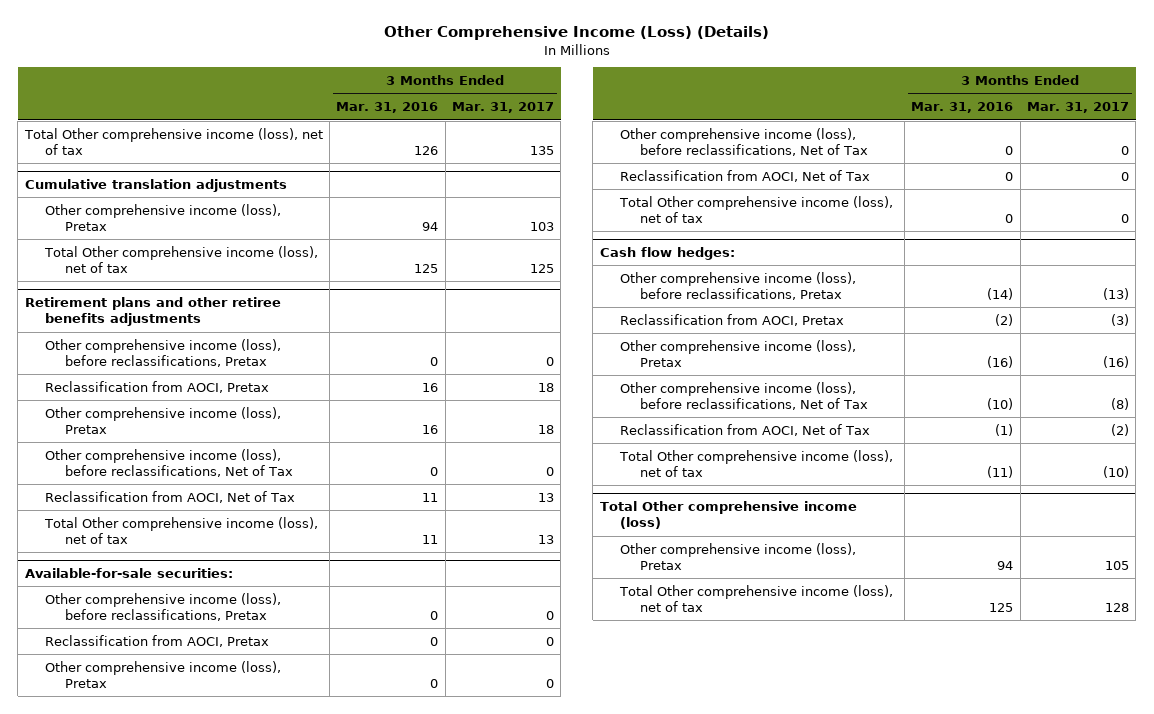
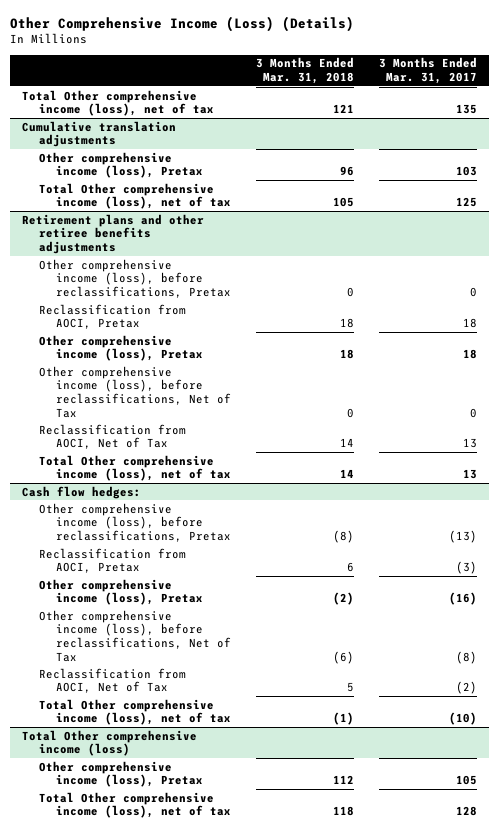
- | 3 Months Ended Mar. 31, 2016 | 3 Months Ended Mar. 31, 2017
+ | 3 Months Ended Mar. 31, 2018 | 3 Months Ended Mar. 31, 2017
- Available-for-sale securities:
- Other comprehensive income (loss), before reclassifications, Pretax | 0 | 0
- Reclassification from AOCI, Pretax | 0 | 0
- Other comprehensive income (loss), Pretax | 0 | 0
- Other comprehensive income (loss), before reclassifications, Net of Tax | 0 | 0
- Reclassification from AOCI, Net of Tax | 0 | 0
- Total Other comprehensive income (loss), net of tax | 0 | 0

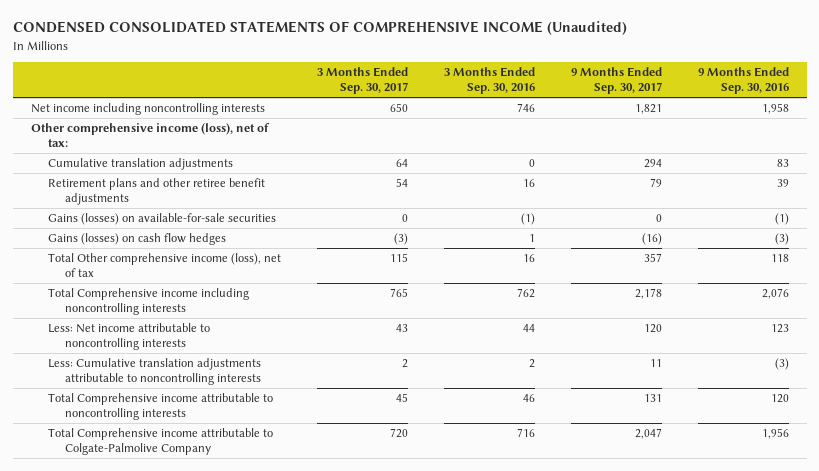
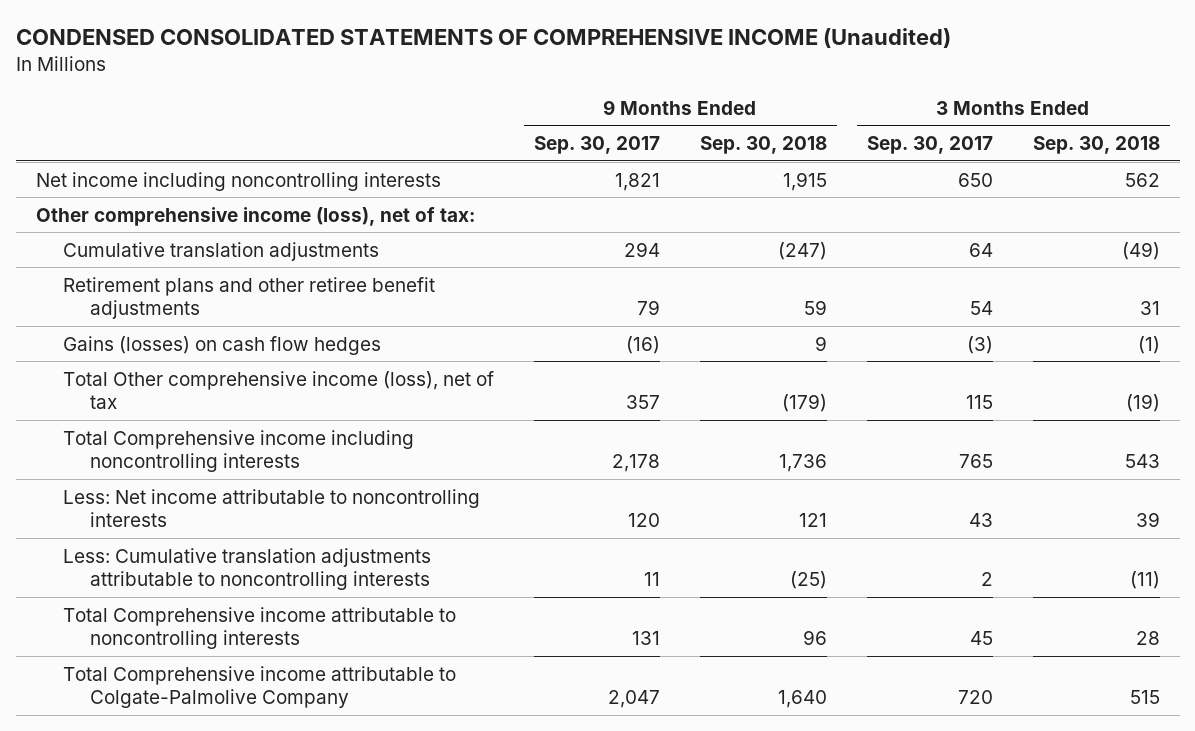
- | 3 Months Ended Sep. 30, 2017 | 3 Months Ended Sep. 30, 2016 | 9 Months Ended Sep. 30, 2017 | 9 Months Ended Sep. 30, 2016
+ | 9 Months Ended Sep. 30, 2017 | 9 Months Ended Sep. 30, 2018 | 3 Months Ended Sep. 30, 2017 | 3 Months Ended Sep. 30, 2018
- Gains (losses) on available-for-sale securities | 0 | (1) | 0 | (1)

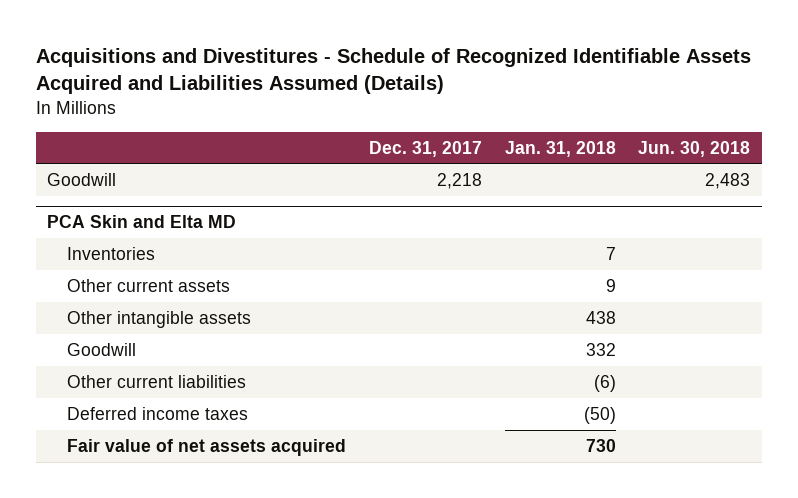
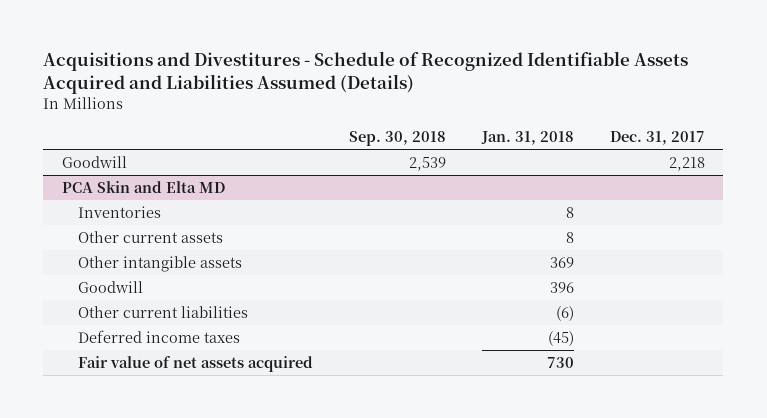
- | Dec. 31, 2017 | Jan. 31, 2018 | Jun. 30, 2018
+ | Sep. 30, 2018 | Jan. 31, 2018 | Dec. 31, 2017
@ PCA Skin and Elta MD
- Inventories | | 7 |
- Other current assets | | 9 |
- Other intangible assets | | 438 |
- Goodwill | | 332 |
+ Inventories | | 8 |
+ Other current assets | | 8 |
+ Other intangible assets | | 369 |
+ Goodwill | | 396 |
- Deferred income taxes | | (50) |
+ Deferred income taxes | | (45) |

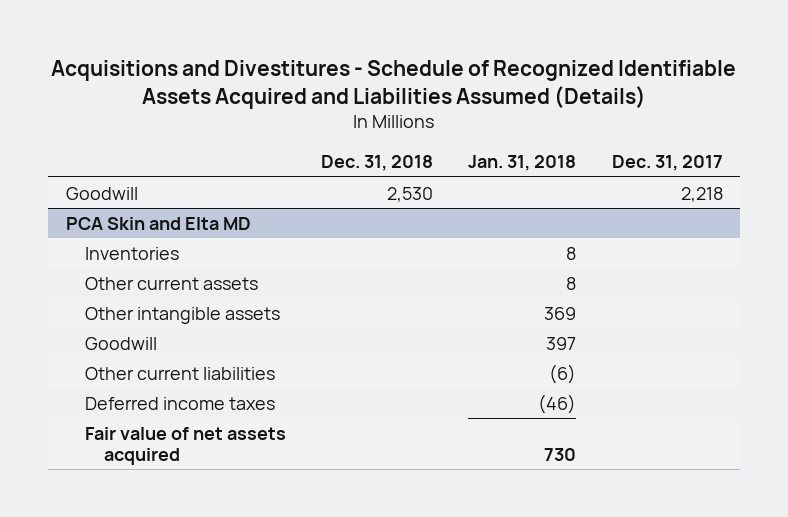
- | Sep. 30, 2018 | Jan. 31, 2018 | Dec. 31, 2017
+ | Dec. 31, 2018 | Jan. 31, 2018 | Dec. 31, 2017
@ PCA Skin and Elta MD
- Goodwill | | 396 |
+ Goodwill | | 397 |
- Deferred income taxes | | (45) |
+ Deferred income taxes | | (46) |

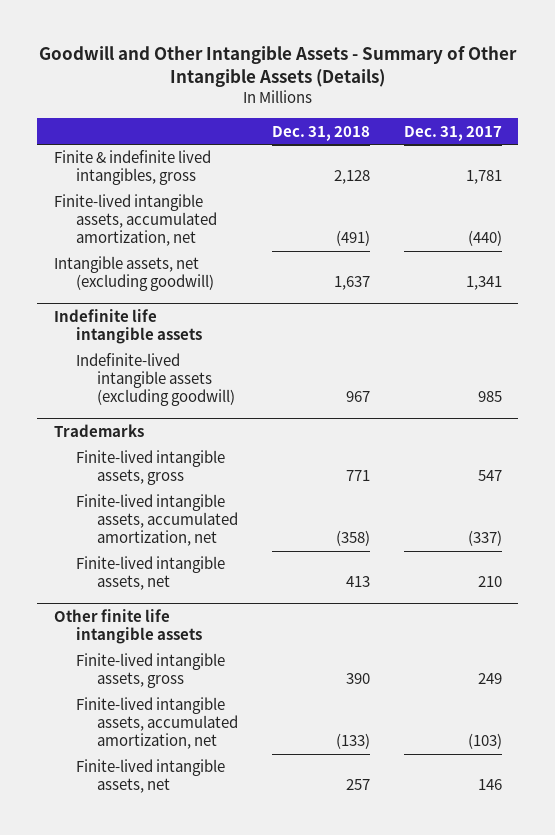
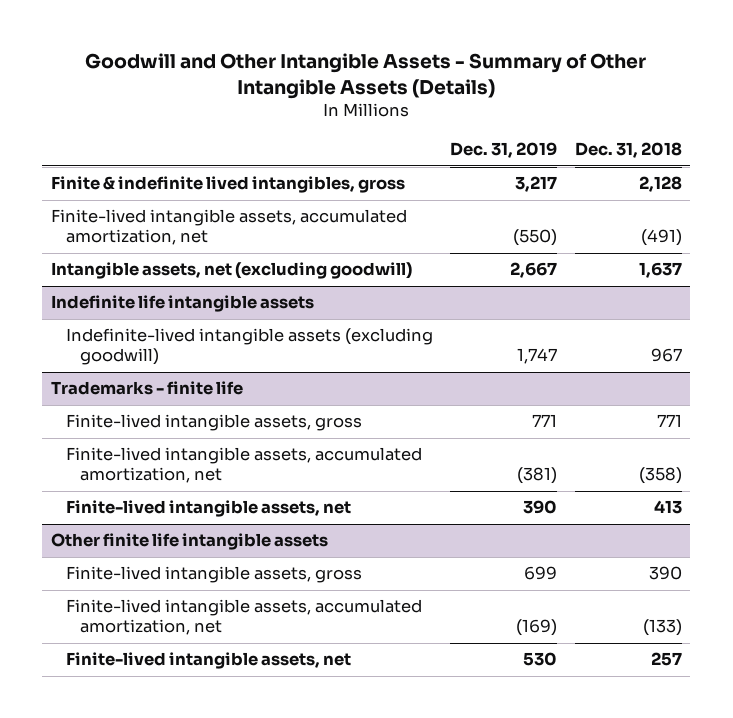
- | Dec. 31, 2018 | Dec. 31, 2017
+ | Dec. 31, 2019 | Dec. 31, 2018
- Trademarks
+ Trademarks - finite life

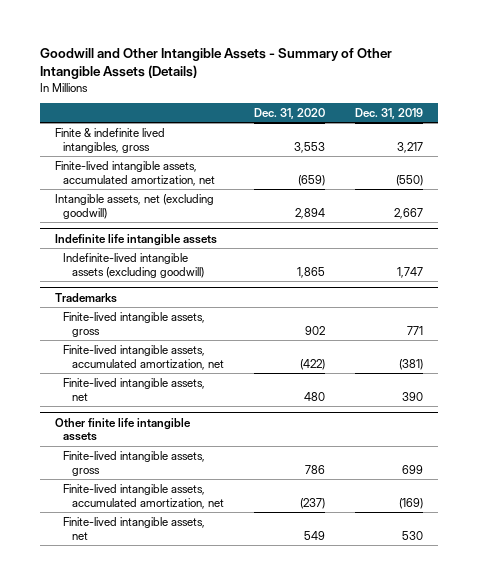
- | Dec. 31, 2019 | Dec. 31, 2018
+ | Dec. 31, 2020 | Dec. 31, 2019
- Trademarks - finite life
+ Trademarks

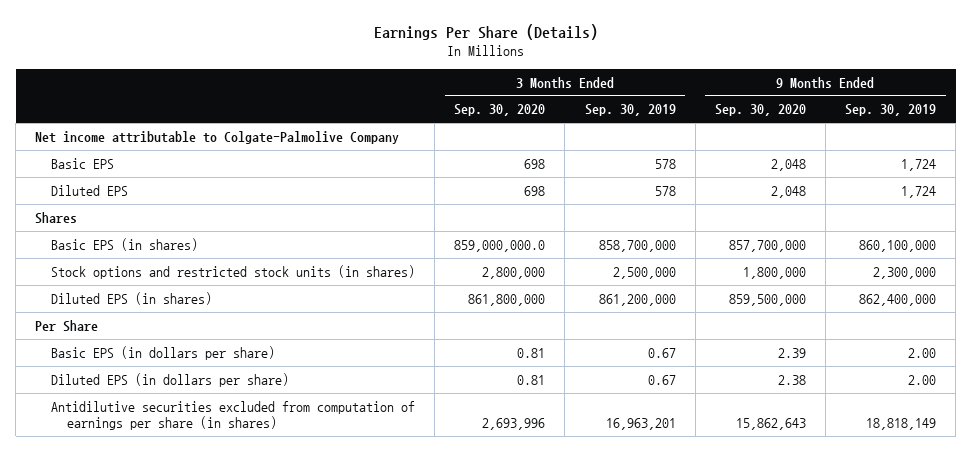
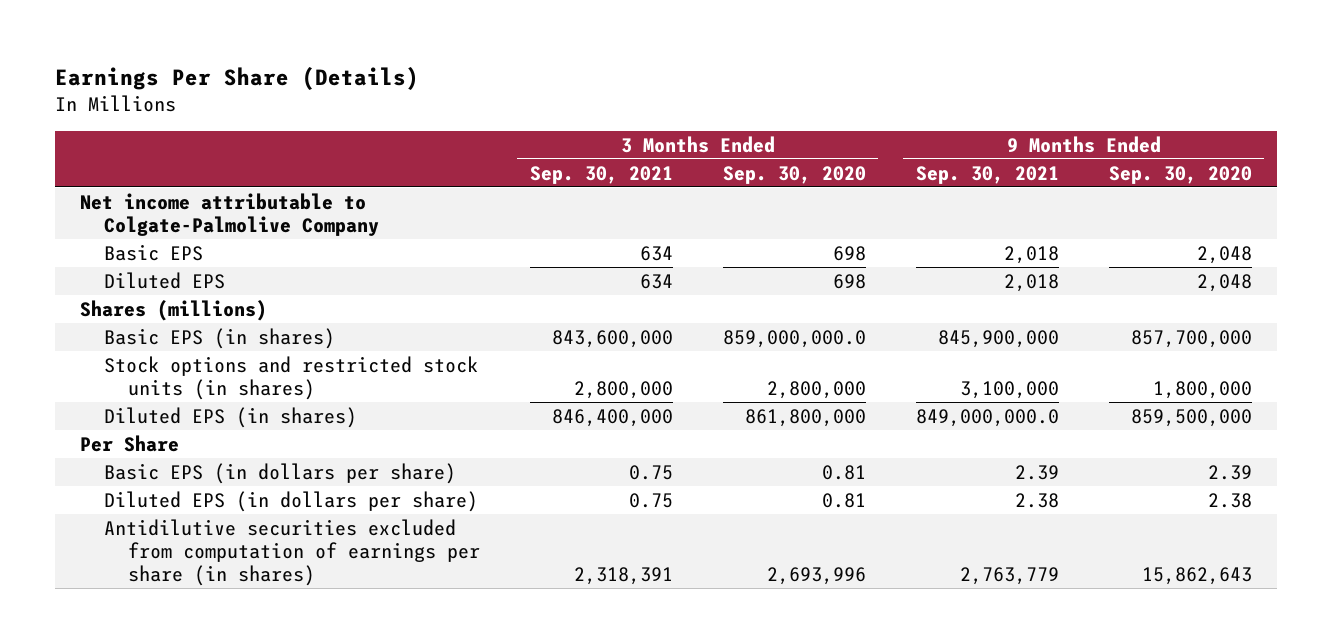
- | 3 Months Ended Sep. 30, 2020 | 3 Months Ended Sep. 30, 2019 | 9 Months Ended Sep. 30, 2020 | 9 Months Ended Sep. 30, 2019
+ | 3 Months Ended Sep. 30, 2021 | 3 Months Ended Sep. 30, 2020 | 9 Months Ended Sep. 30, 2021 | 9 Months Ended Sep. 30, 2020
- Shares
+ Shares (millions)

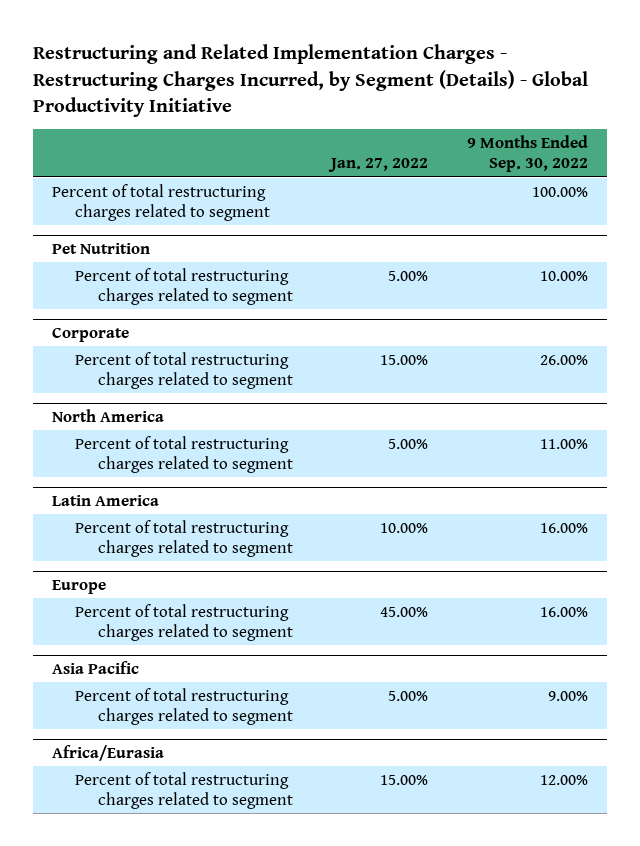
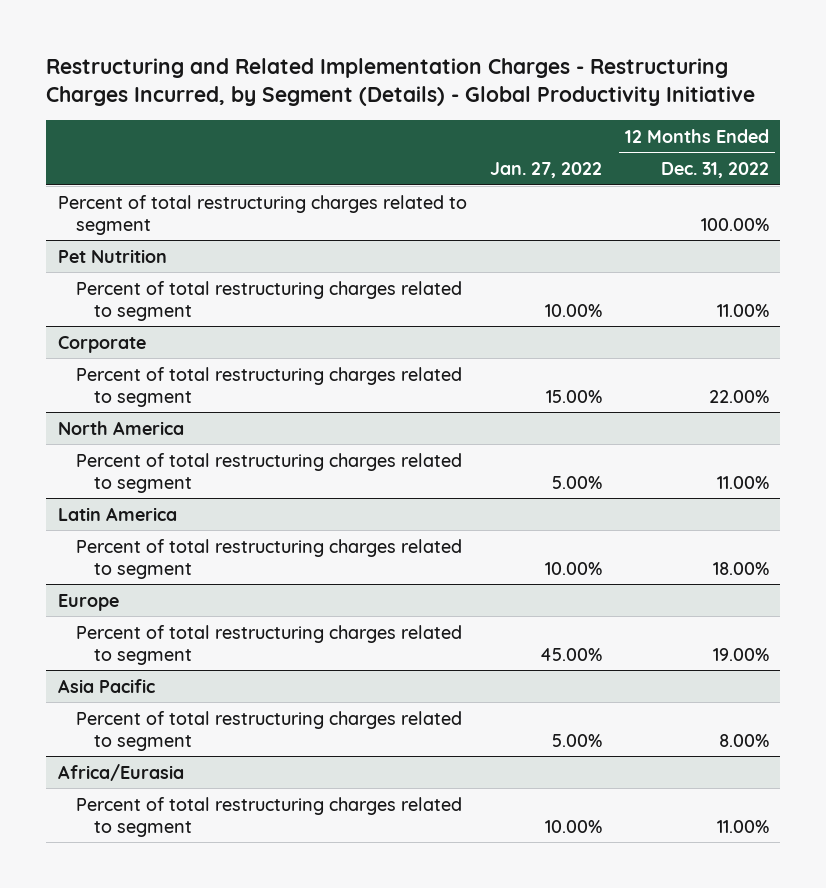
- | Jan. 27, 2022 | 9 Months Ended Sep. 30, 2022
+ | Jan. 27, 2022 | 12 Months Ended Dec. 31, 2022
@ Pet Nutrition
- Percent of total restructuring charges related to segment | 5.00% | 10.00%
+ Percent of total restructuring charges related to segment | 10.00% | 11.00%
@ Africa/Eurasia
- Percent of total restructuring charges related to segment | 15.00% | 12.00%
+ Percent of total restructuring charges related to segment | 10.00% | 11.00%

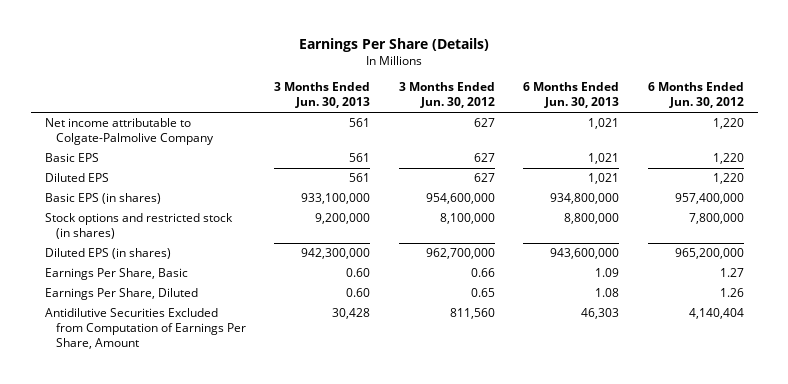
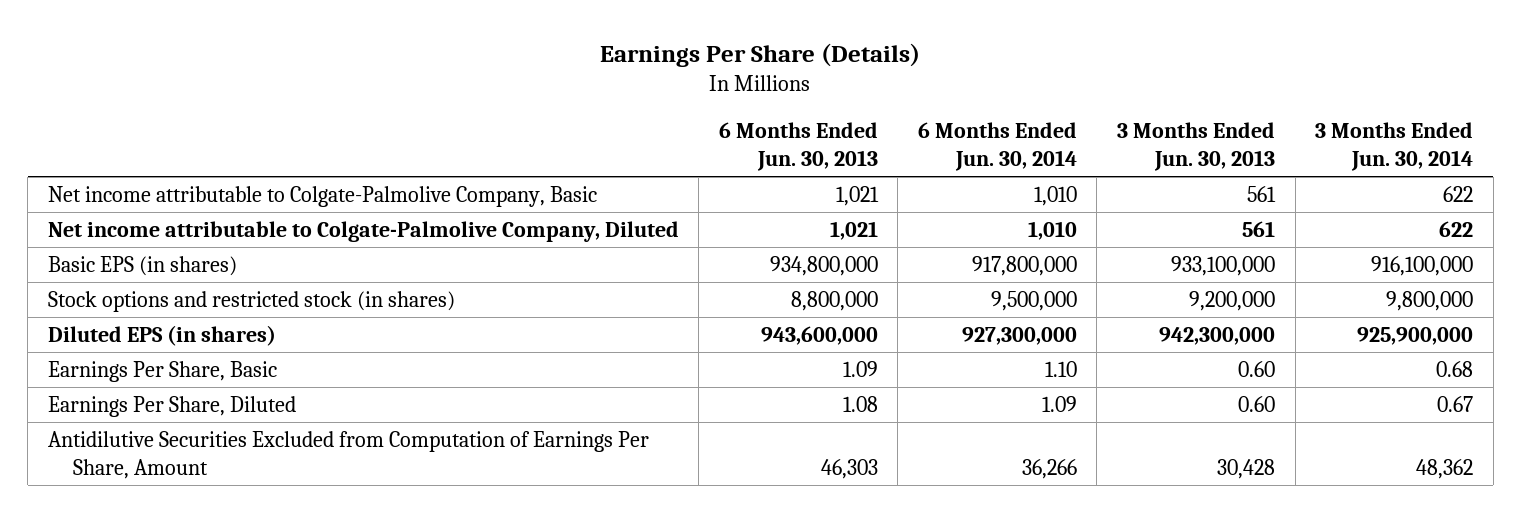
- | 3 Months Ended Jun. 30, 2013 | 3 Months Ended Jun. 30, 2012 | 6 Months Ended Jun. 30, 2013 | 6 Months Ended Jun. 30, 2012
+ | 6 Months Ended Jun. 30, 2013 | 6 Months Ended Jun. 30, 2014 | 3 Months Ended Jun. 30, 2013 | 3 Months Ended Jun. 30, 2014
- Net income attributable to Colgate-Palmolive Company | 561 | 627 | 1,021 | 1,220
- Basic EPS | 561 | 627 | 1,021 | 1,220
- Diluted EPS | 561 | 627 | 1,021 | 1,220
+ Net income attributable to Colgate-Palmolive Company, Basic | 1,021 | 1,010 | 561 | 622
+ Net income attributable to Colgate-Palmolive Company, Diluted | 1,021 | 1,010 | 561 | 622

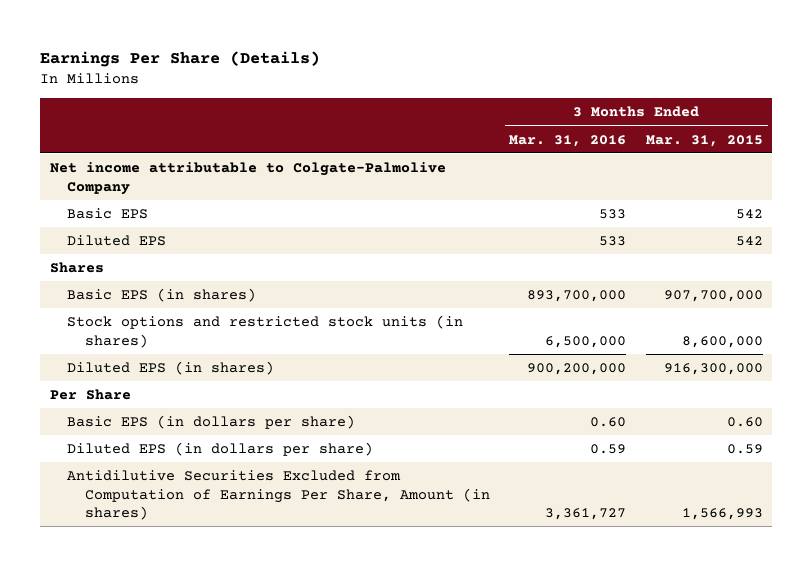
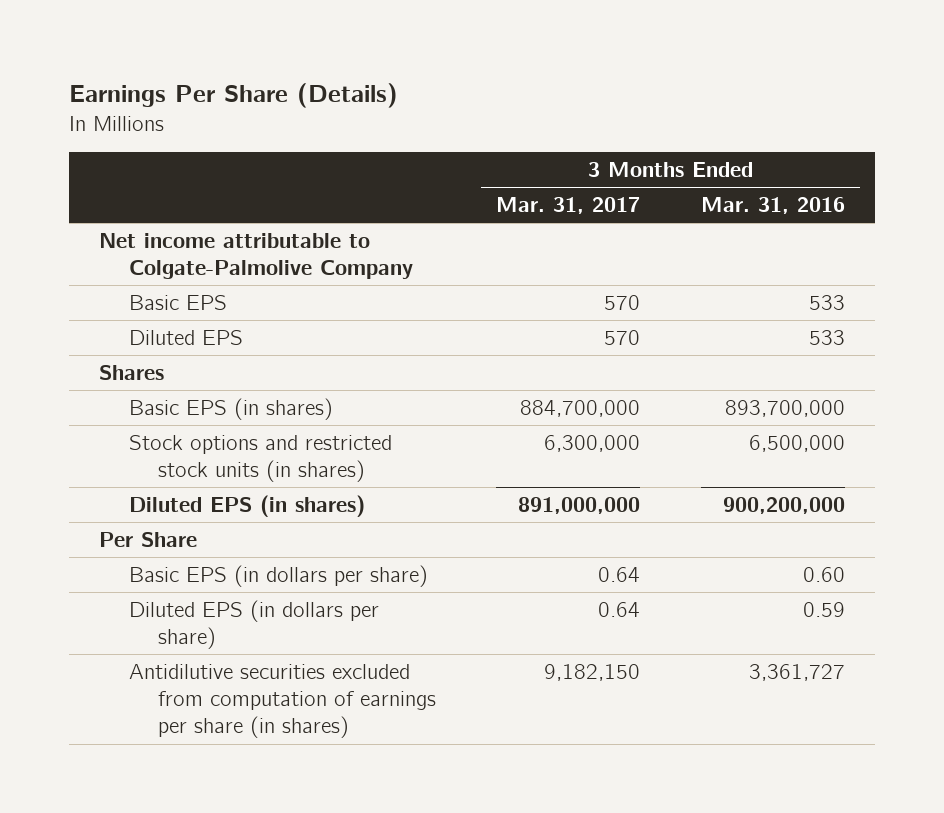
- | 3 Months Ended Mar. 31, 2016 | 3 Months Ended Mar. 31, 2015
+ | 3 Months Ended Mar. 31, 2017 | 3 Months Ended Mar. 31, 2016
- Antidilutive Securities Excluded from Computation of Earnings Per Share, Amount (in shares) | 3,361,727 | 1,566,993
+ Antidilutive securities excluded from computation of earnings per share (in shares) | 9,182,150 | 3,361,727

